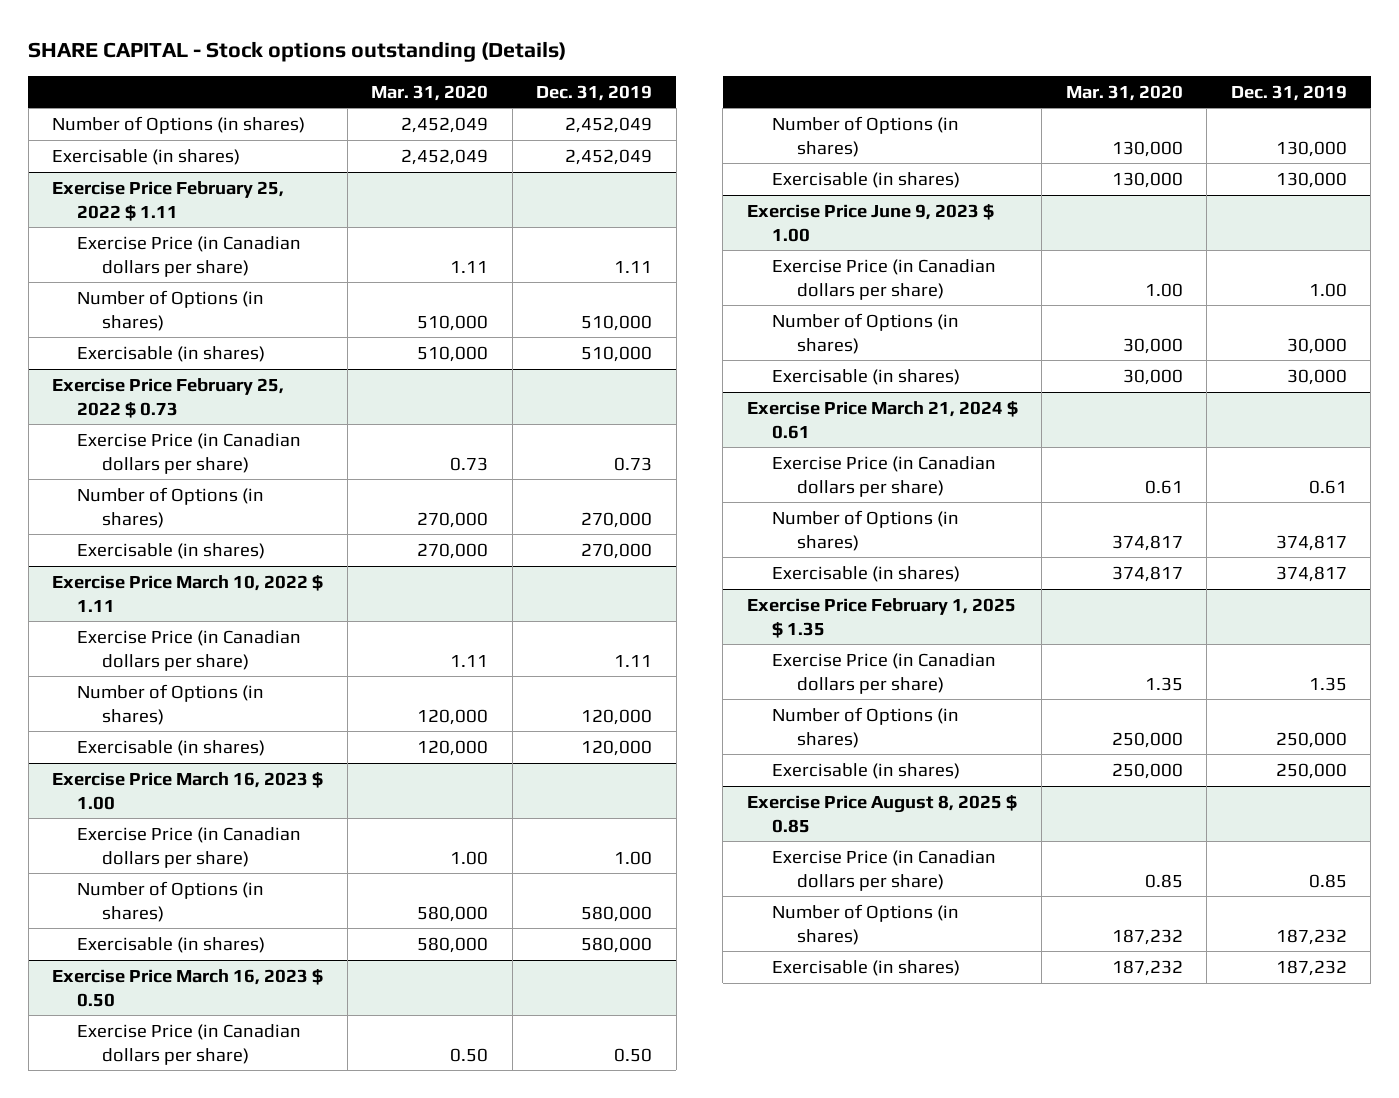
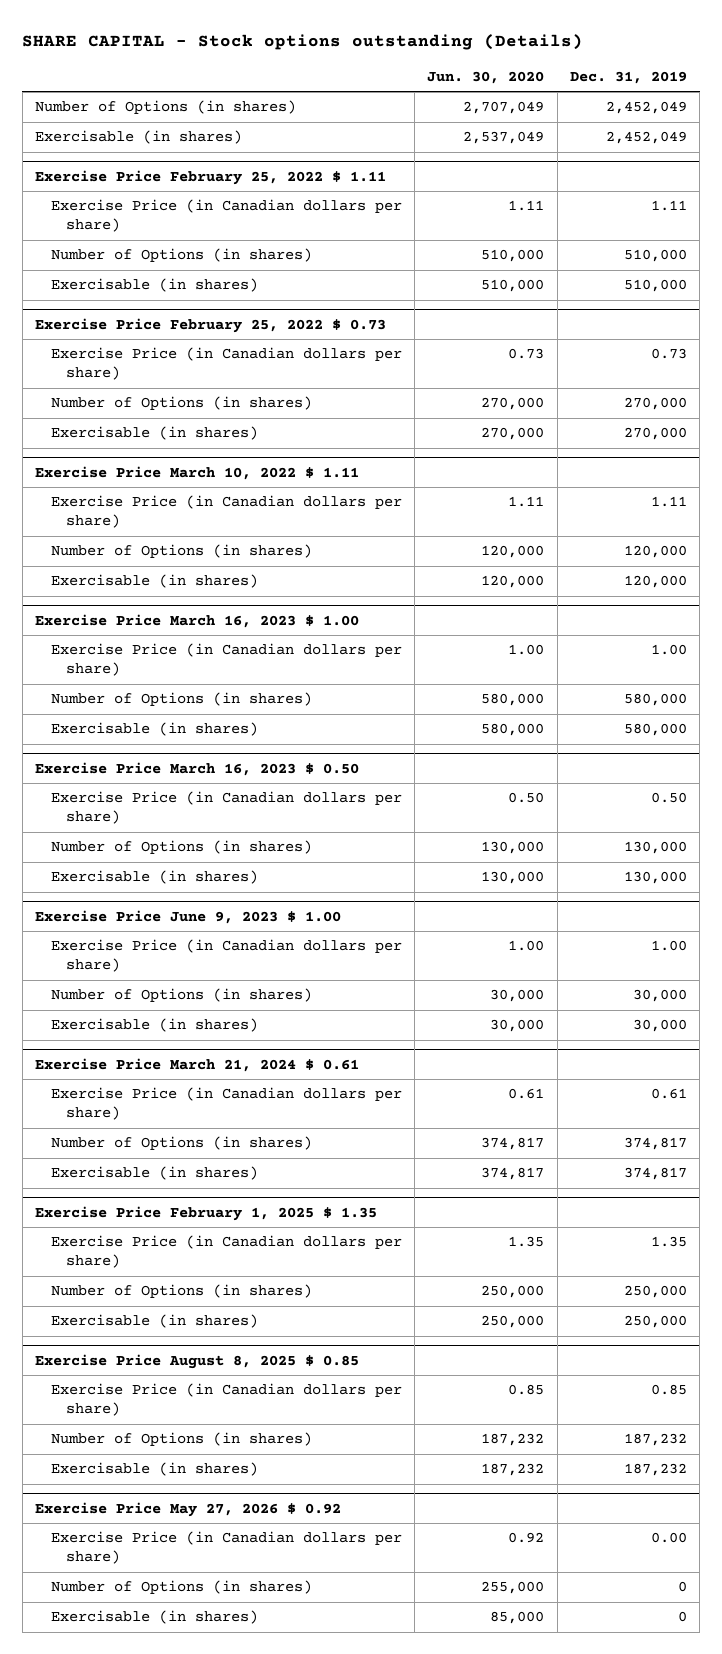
- | Mar. 31, 2020 | Dec. 31, 2019
+ | Jun. 30, 2020 | Dec. 31, 2019
+ Exercise Price May 27, 2026 $ 0.92
+ Exercise Price (in Canadian dollars per share) | 0.92 | 0.00
+ Number of Options (in shares) | 255,000 | 0
+ Exercisable (in shares) | 85,000 | 0

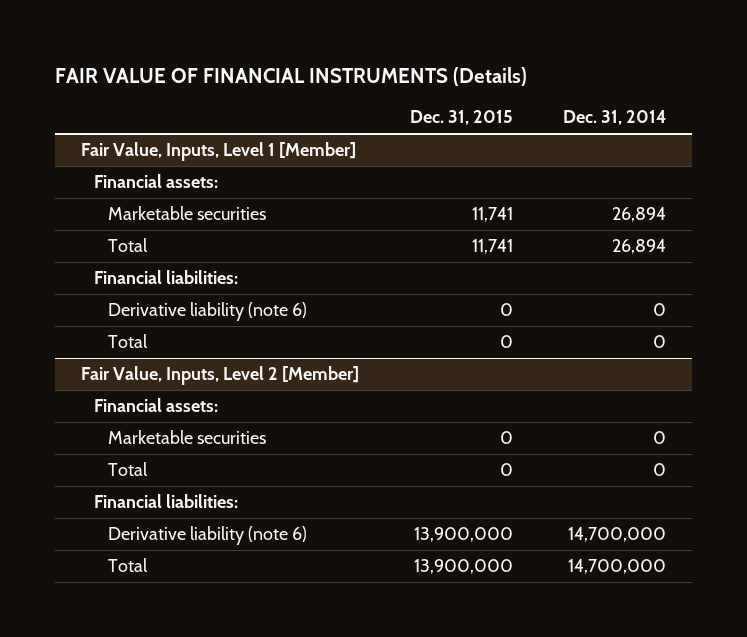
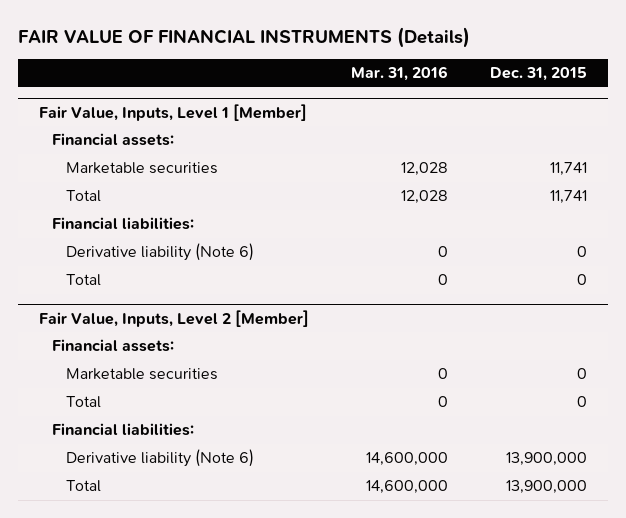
- | Dec. 31, 2015 | Dec. 31, 2014
+ | Mar. 31, 2016 | Dec. 31, 2015
@ Fair Value, Inputs, Level 1 [Member]
- Derivative liability (note 6) | 0 | 0
+ Derivative liability (Note 6) | 0 | 0
@ Fair Value, Inputs, Level 2 [Member]
- Derivative liability (note 6) | 13,900,000 | 14,700,000
+ Derivative liability (Note 6) | 14,600,000 | 13,900,000

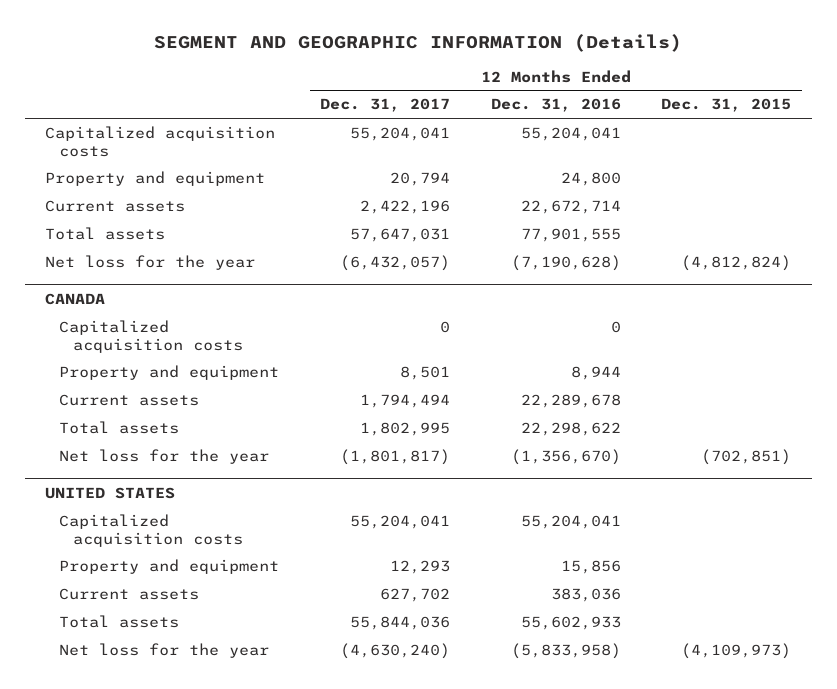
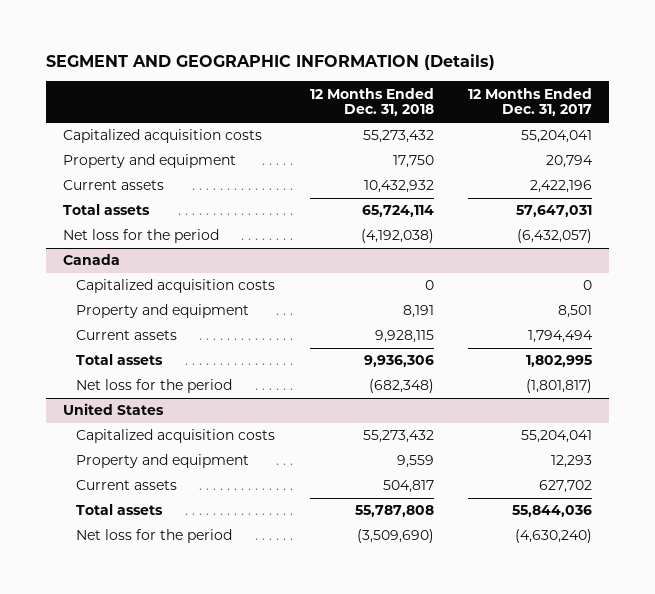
- | 12 Months Ended Dec. 31, 2017 | 12 Months Ended Dec. 31, 2016 | 12 Months Ended Dec. 31, 2015
+ | 12 Months Ended Dec. 31, 2018 | 12 Months Ended Dec. 31, 2017
- Net loss for the year | (6,432,057) | (7,190,628) | (4,812,824)
- CANADA
+ Net loss for the period | (4,192,038) | (6,432,057)
+ Canada
- Net loss for the year | (1,801,817) | (1,356,670) | (702,851)
- UNITED STATES
+ Net loss for the period | (682,348) | (1,801,817)
+ United States
- Net loss for the year | (4,630,240) | (5,833,958) | (4,109,973)
+ Net loss for the period | (3,509,690) | (4,630,240)

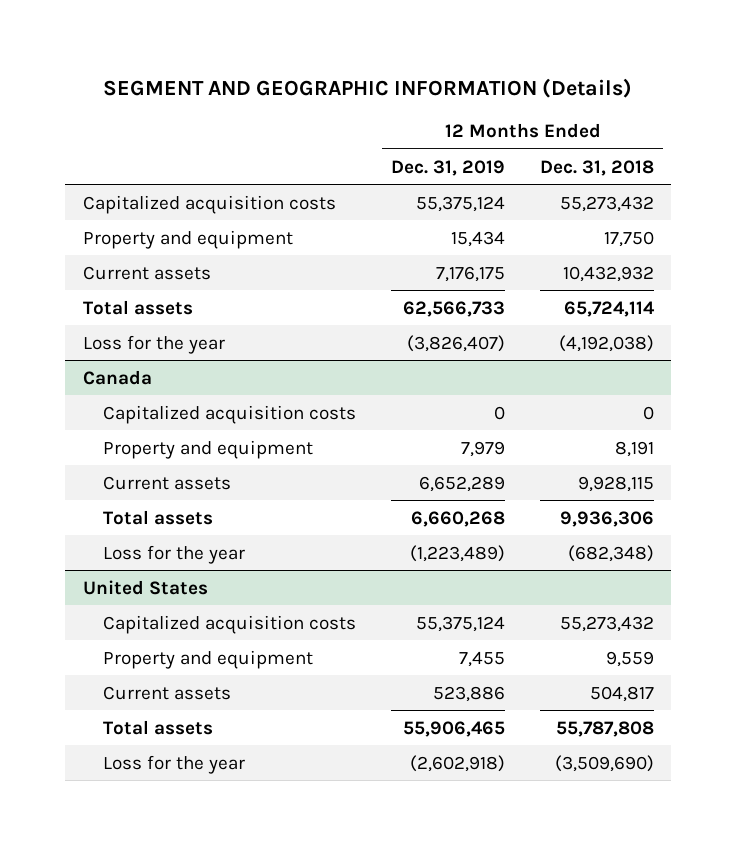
- | 12 Months Ended Dec. 31, 2018 | 12 Months Ended Dec. 31, 2017
+ | 12 Months Ended Dec. 31, 2019 | 12 Months Ended Dec. 31, 2018
- Net loss for the period | (4,192,038) | (6,432,057)
+ Loss for the year | (3,826,407) | (4,192,038)
@ Canada
- Net loss for the period | (682,348) | (1,801,817)
+ Loss for the year | (1,223,489) | (682,348)
@ United States
- Net loss for the period | (3,509,690) | (4,630,240)
+ Loss for the year | (2,602,918) | (3,509,690)

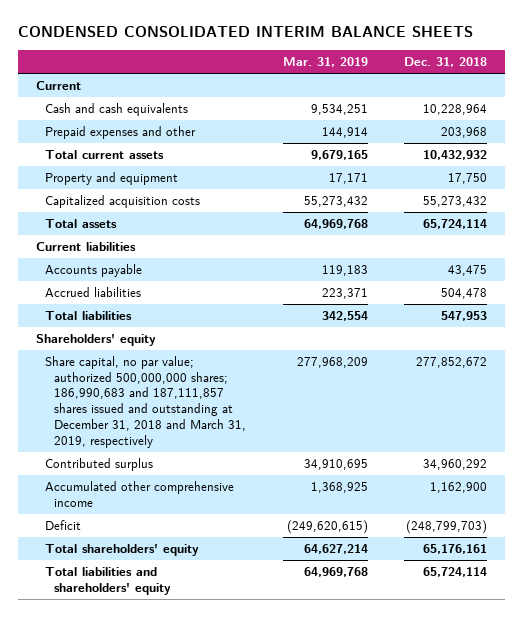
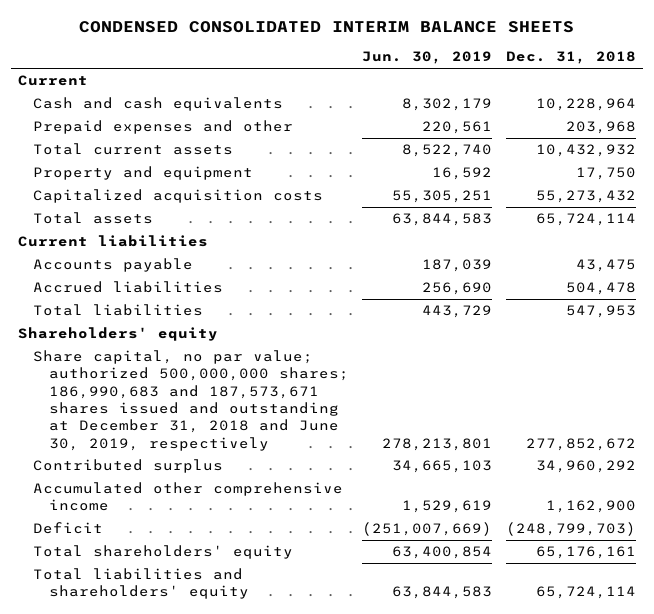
- | Mar. 31, 2019 | Dec. 31, 2018
+ | Jun. 30, 2019 | Dec. 31, 2018
- Share capital, no par value; authorized 500,000,000 shares; 186,990,683 and 187,111,857 shares issued and outstanding at December 31, 2018 and March 31, 2019, respectively | 277,968,209 | 277,852,672
+ Share capital, no par value; authorized 500,000,000 shares; 186,990,683 and 187,573,671 shares issued and outstanding at December 31, 2018 and June 30, 2019, respectively | 278,213,801 | 277,852,672

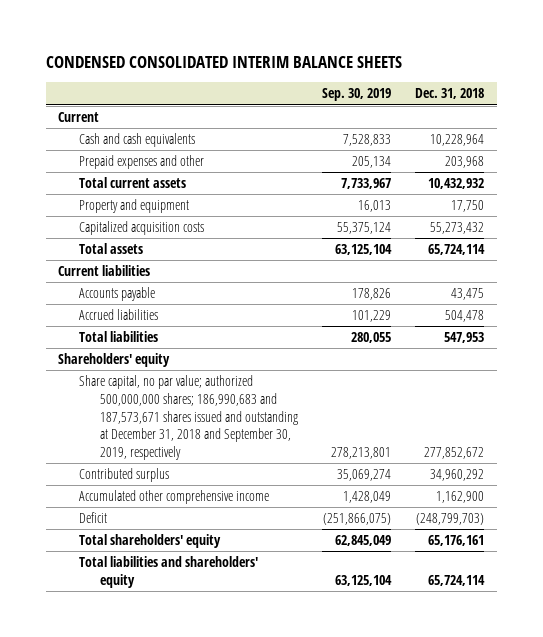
- | Jun. 30, 2019 | Dec. 31, 2018
+ | Sep. 30, 2019 | Dec. 31, 2018
- Share capital, no par value; authorized 500,000,000 shares; 186,990,683 and 187,573,671 shares issued and outstanding at December 31, 2018 and June 30, 2019, respectively | 278,213,801 | 277,852,672
+ Share capital, no par value; authorized 500,000,000 shares; 186,990,683 and 187,573,671 shares issued and outstanding at December 31, 2018 and September 30, 2019, respectively | 278,213,801 | 277,852,672

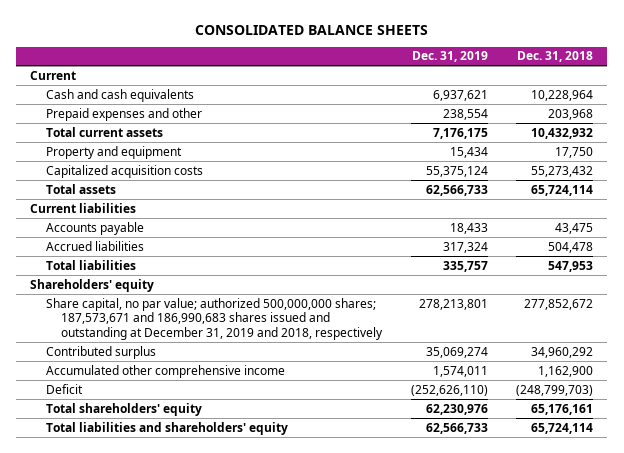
- CONDENSED CONSOLIDATED INTERIM BALANCE SHEETS
+ CONSOLIDATED BALANCE SHEETS
- | Sep. 30, 2019 | Dec. 31, 2018
+ | Dec. 31, 2019 | Dec. 31, 2018
- Share capital, no par value; authorized 500,000,000 shares; 186,990,683 and 187,573,671 shares issued and outstanding at December 31, 2018 and September 30, 2019, respectively | 278,213,801 | 277,852,672
+ Share capital, no par value; authorized 500,000,000 shares; 187,573,671 and 186,990,683 shares issued and outstanding at December 31, 2019 and 2018, respectively | 278,213,801 | 277,852,672

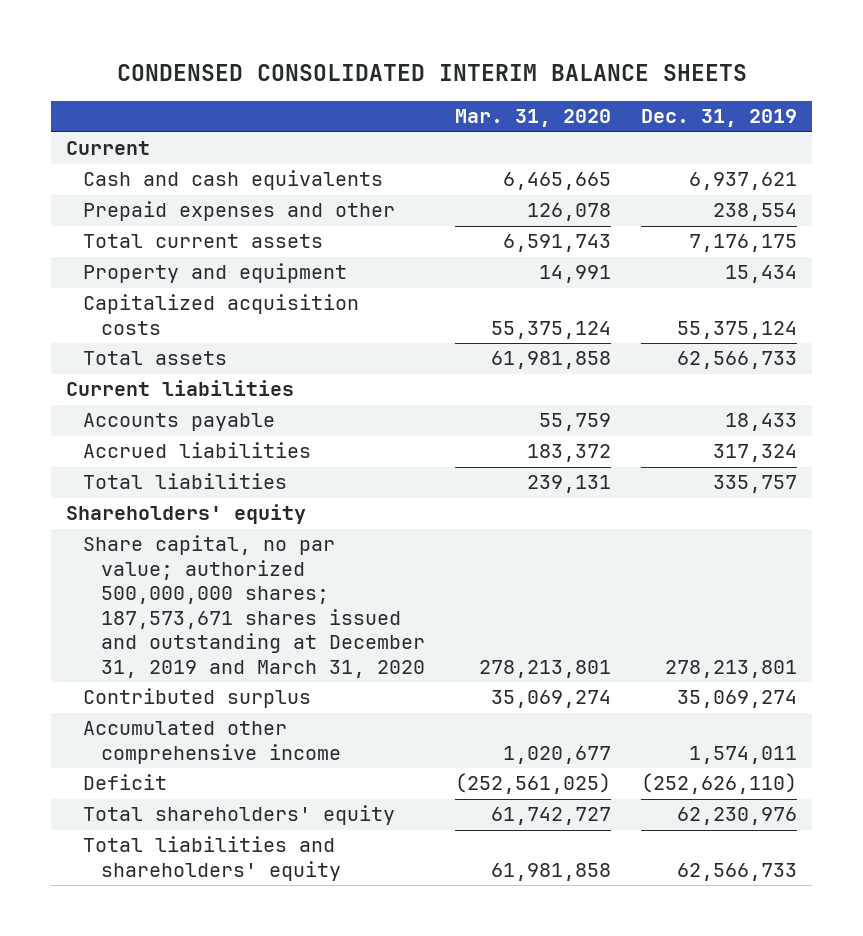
- CONSOLIDATED BALANCE SHEETS
+ CONDENSED CONSOLIDATED INTERIM BALANCE SHEETS
- | Dec. 31, 2019 | Dec. 31, 2018
+ | Mar. 31, 2020 | Dec. 31, 2019
- Share capital, no par value; authorized 500,000,000 shares; 187,573,671 and 186,990,683 shares issued and outstanding at December 31, 2019 and 2018, respectively | 278,213,801 | 277,852,672
+ Share capital, no par value; authorized 500,000,000 shares; 187,573,671 shares issued and outstanding at December 31, 2019 and March 31, 2020 | 278,213,801 | 278,213,801

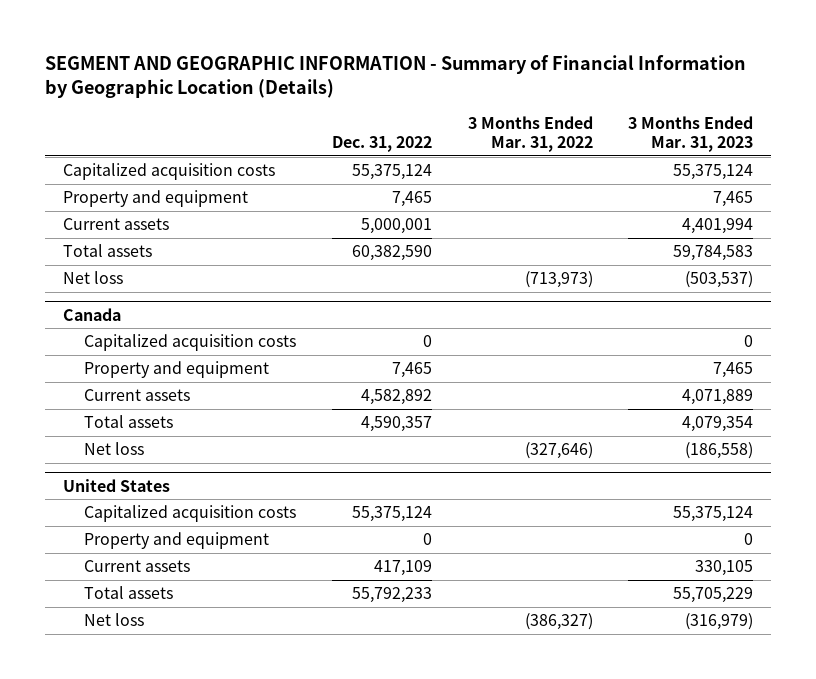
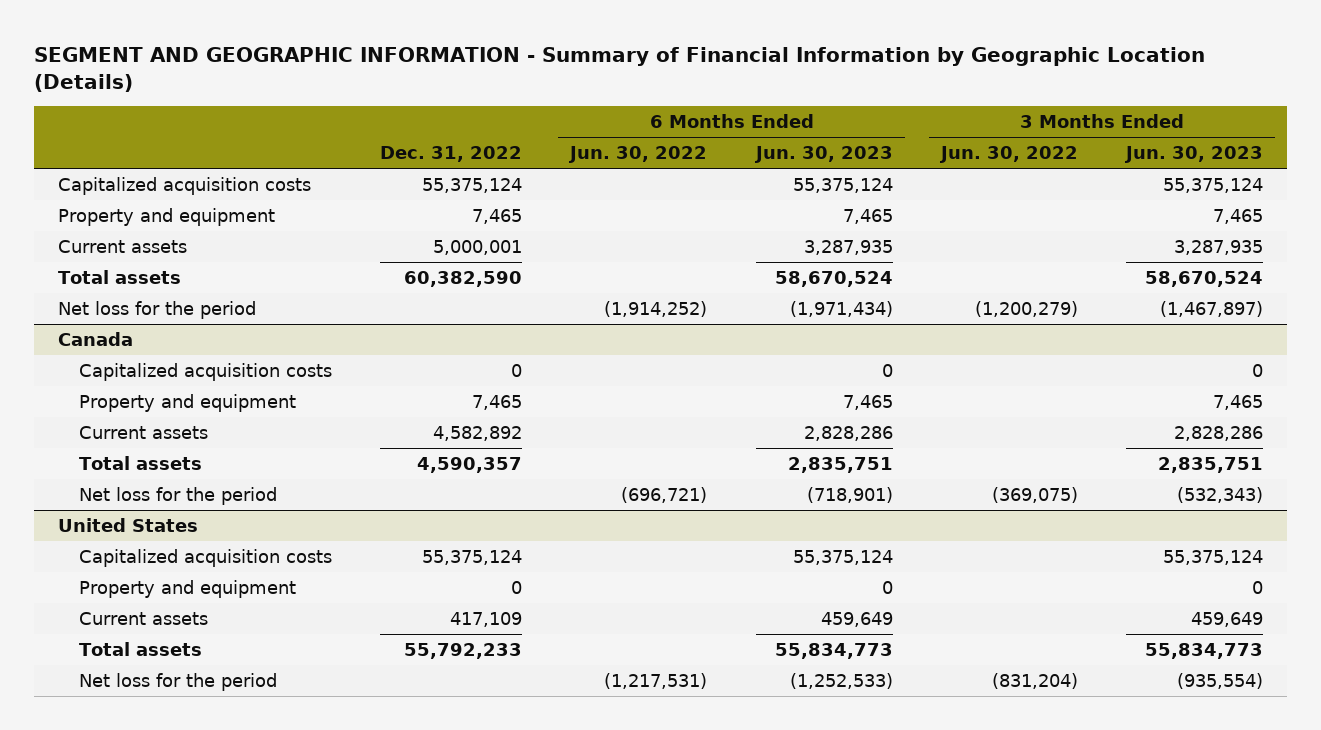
- | Dec. 31, 2022 | 3 Months Ended Mar. 31, 2022 | 3 Months Ended Mar. 31, 2023
+ | Dec. 31, 2022 | 6 Months Ended Jun. 30, 2022 | 6 Months Ended Jun. 30, 2023 | 3 Months Ended Jun. 30, 2022 | 3 Months Ended Jun. 30, 2023
- Net loss | | (713,973) | (503,537)
+ Net loss for the period | | (1,914,252) | (1,971,434) | (1,200,279) | (1,467,897)
@ Canada
- Net loss | | (327,646) | (186,558)
+ Net loss for the period | | (696,721) | (718,901) | (369,075) | (532,343)
@ United States
- Net loss | | (386,327) | (316,979)
+ Net loss for the period | | (1,217,531) | (1,252,533) | (831,204) | (935,554)

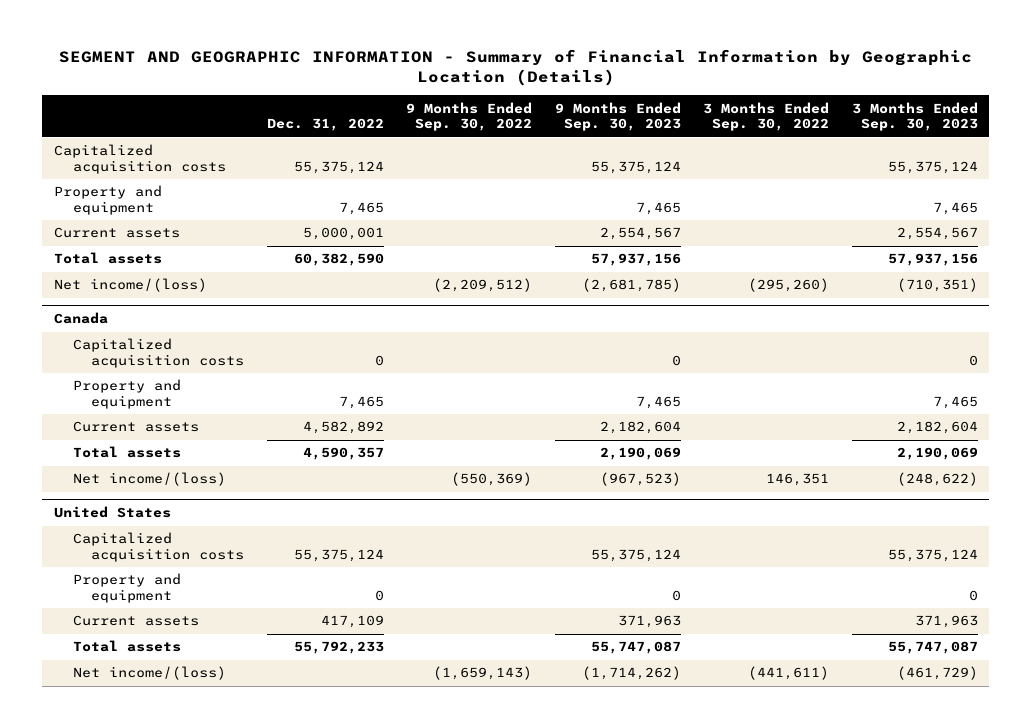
- | Dec. 31, 2022 | 6 Months Ended Jun. 30, 2022 | 6 Months Ended Jun. 30, 2023 | 3 Months Ended Jun. 30, 2022 | 3 Months Ended Jun. 30, 2023
+ | Dec. 31, 2022 | 9 Months Ended Sep. 30, 2022 | 9 Months Ended Sep. 30, 2023 | 3 Months Ended Sep. 30, 2022 | 3 Months Ended Sep. 30, 2023
- Net loss for the period | | (1,914,252) | (1,971,434) | (1,200,279) | (1,467,897)
+ Net income/(loss) | | (2,209,512) | (2,681,785) | (295,260) | (710,351)
@ Canada
- Net loss for the period | | (696,721) | (718,901) | (369,075) | (532,343)
+ Net income/(loss) | | (550,369) | (967,523) | 146,351 | (248,622)
@ United States
- Net loss for the period | | (1,217,531) | (1,252,533) | (831,204) | (935,554)
+ Net income/(loss) | | (1,659,143) | (1,714,262) | (441,611) | (461,729)

